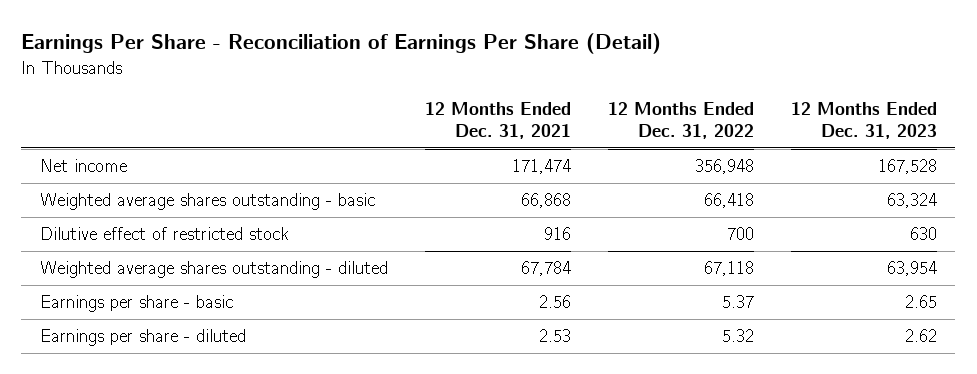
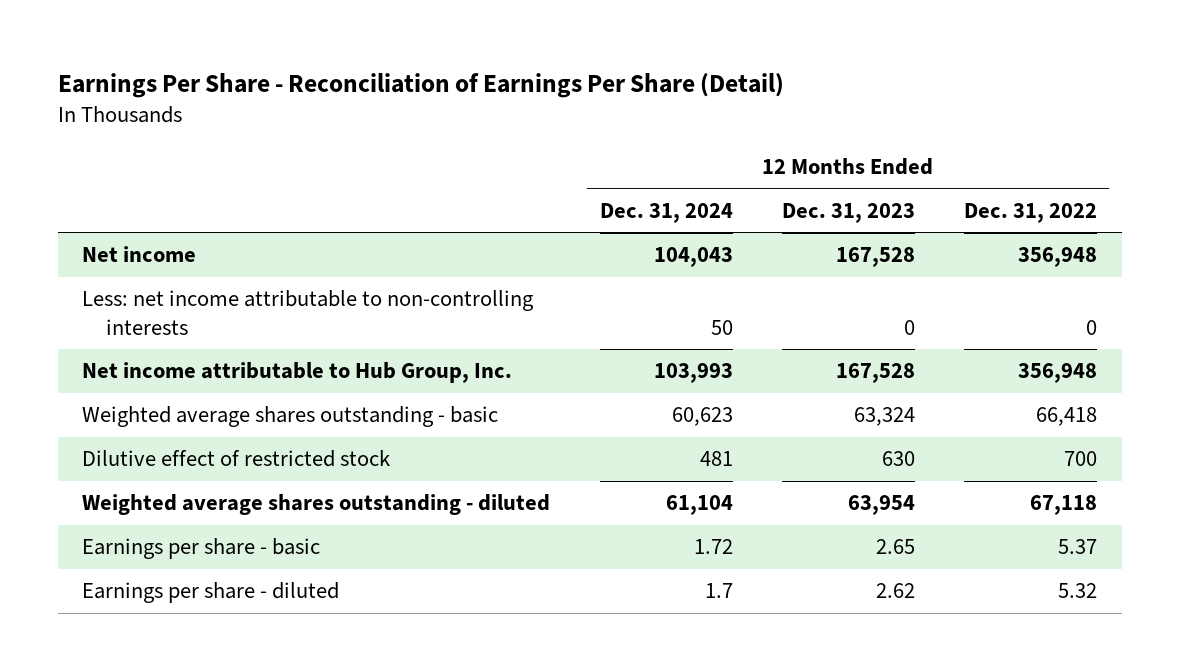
- | 12 Months Ended Dec. 31, 2021 | 12 Months Ended Dec. 31, 2022 | 12 Months Ended Dec. 31, 2023
+ | 12 Months Ended Dec. 31, 2024 | 12 Months Ended Dec. 31, 2023 | 12 Months Ended Dec. 31, 2022
+ Less: net income attributable to non-controlling interests | 50 | 0 | 0
+ Net income attributable to Hub Group, Inc. | 103,993 | 167,528 | 356,948

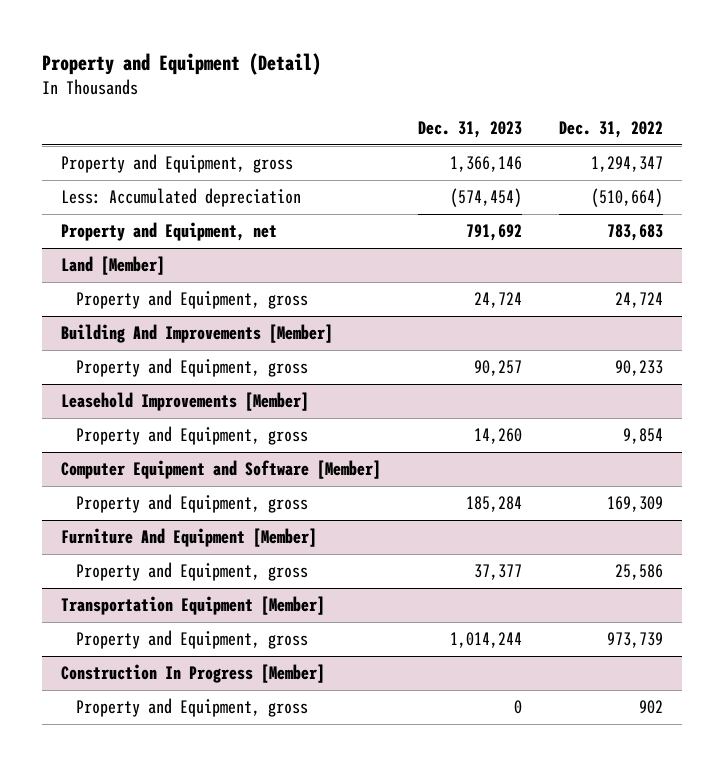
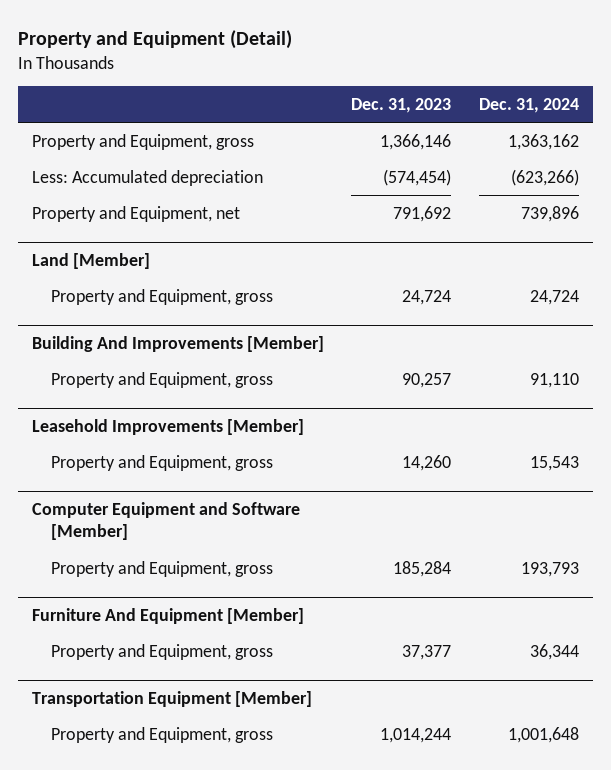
- | Dec. 31, 2023 | Dec. 31, 2022
+ | Dec. 31, 2023 | Dec. 31, 2024
- Construction In Progress [Member]
- Property and Equipment, gross | 0 | 902

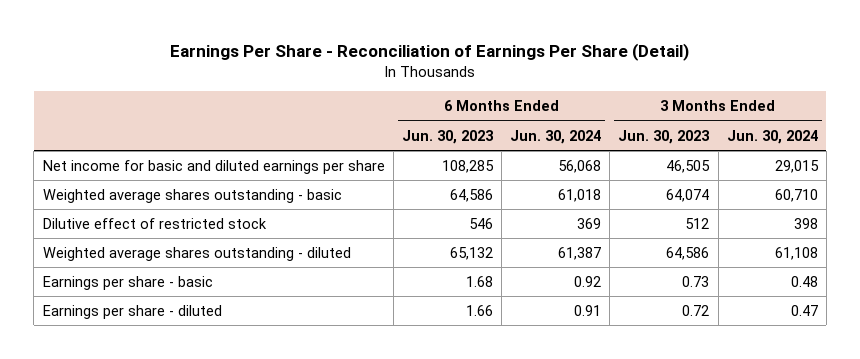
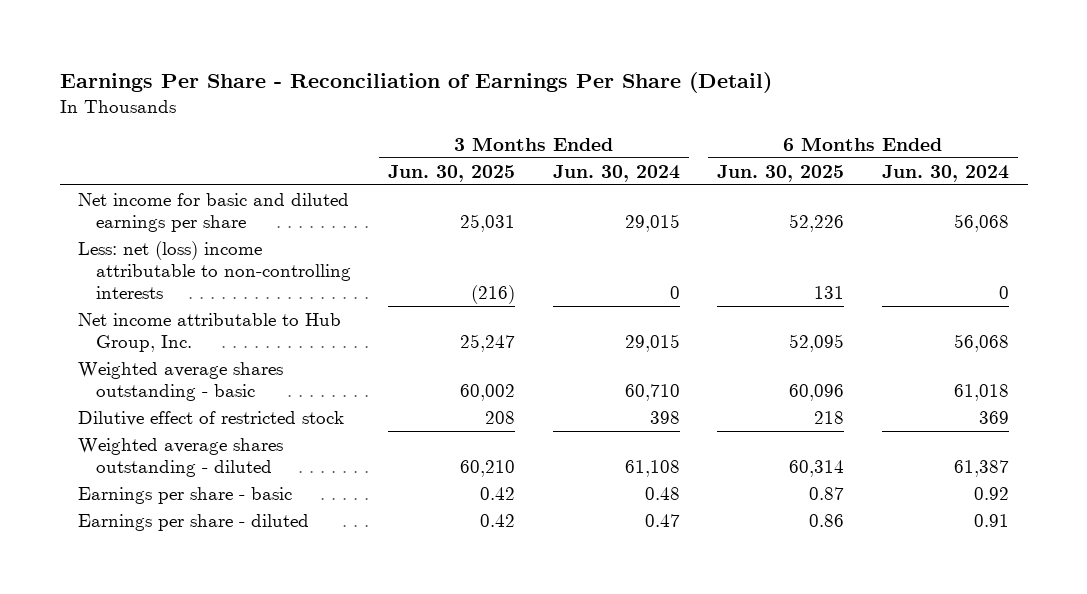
- | 6 Months Ended Jun. 30, 2023 | 6 Months Ended Jun. 30, 2024 | 3 Months Ended Jun. 30, 2023 | 3 Months Ended Jun. 30, 2024
+ | 3 Months Ended Jun. 30, 2025 | 3 Months Ended Jun. 30, 2024 | 6 Months Ended Jun. 30, 2025 | 6 Months Ended Jun. 30, 2024
+ Less: net (loss) income attributable to non-controlling interests | (216) | 0 | 131 | 0
+ Net income attributable to Hub Group, Inc. | 25,247 | 29,015 | 52,095 | 56,068

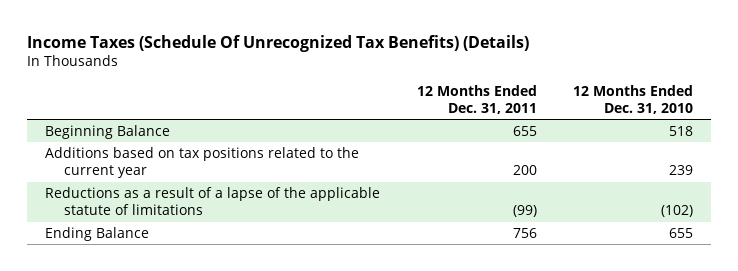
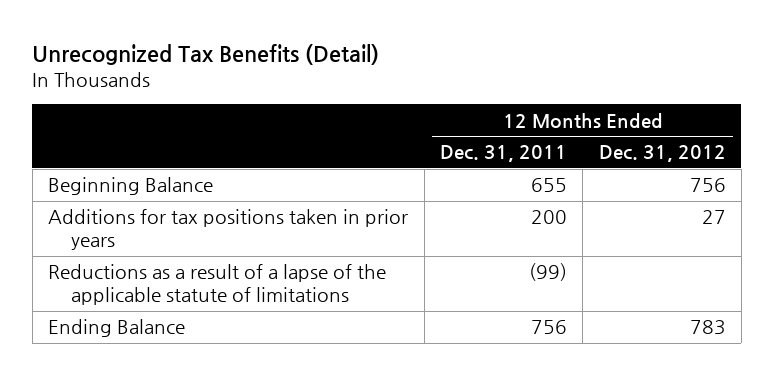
- Income Taxes (Schedule Of Unrecognized Tax Benefits) (Details)
+ Unrecognized Tax Benefits (Detail)
- | 12 Months Ended Dec. 31, 2011 | 12 Months Ended Dec. 31, 2010
+ | 12 Months Ended Dec. 31, 2011 | 12 Months Ended Dec. 31, 2012
- Additions based on tax positions related to the current year | 200 | 239
+ Additions for tax positions taken in prior years | 200 | 27

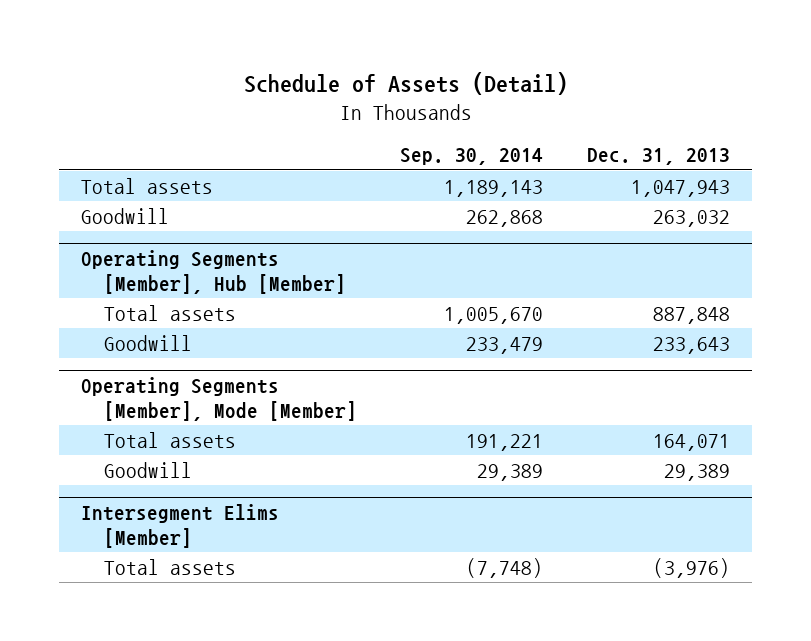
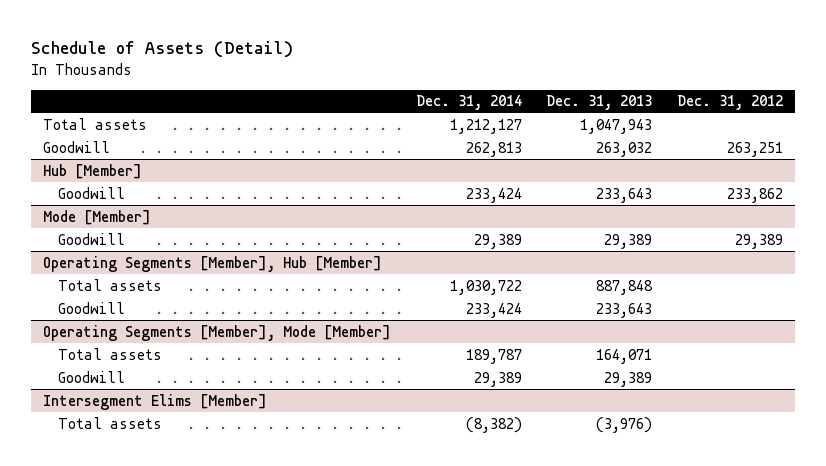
- | Sep. 30, 2014 | Dec. 31, 2013
+ | Dec. 31, 2014 | Dec. 31, 2013 | Dec. 31, 2012
+ Hub [Member]
+ Goodwill | 233,424 | 233,643 | 233,862
+ Mode [Member]
+ Goodwill | 29,389 | 29,389 | 29,389

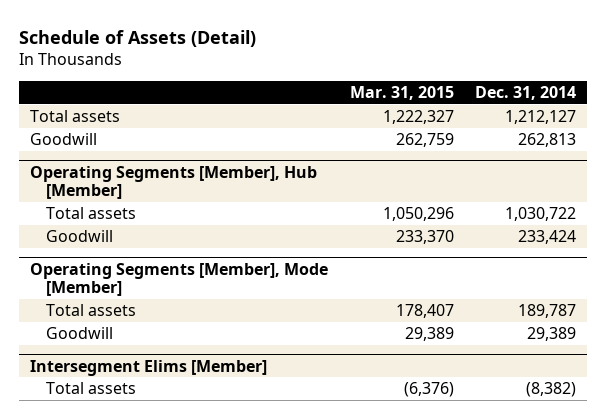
- | Dec. 31, 2014 | Dec. 31, 2013 | Dec. 31, 2012
+ | Mar. 31, 2015 | Dec. 31, 2014
- Hub [Member]
- Goodwill | 233,424 | 233,643 | 233,862
- Mode [Member]
- Goodwill | 29,389 | 29,389 | 29,389

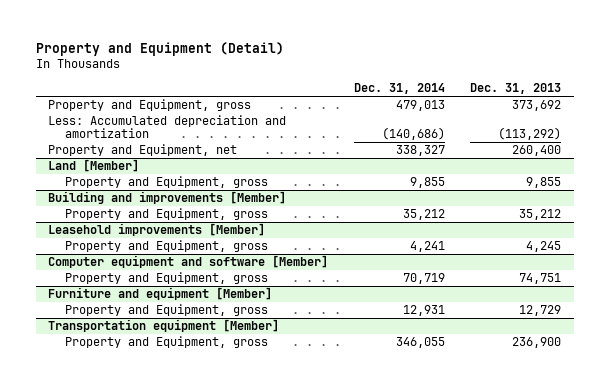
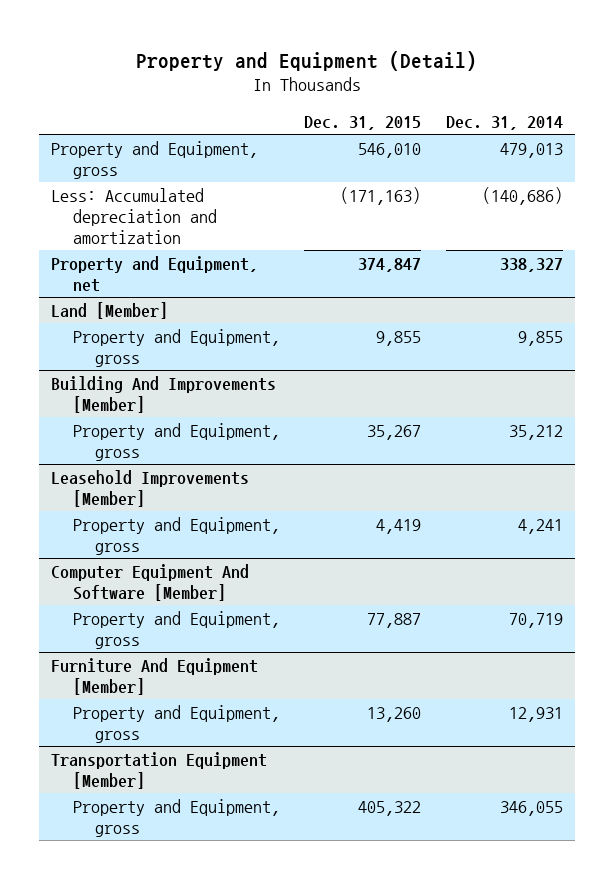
- | Dec. 31, 2014 | Dec. 31, 2013
+ | Dec. 31, 2015 | Dec. 31, 2014
- Building and improvements [Member]
+ Building And Improvements [Member]
- Leasehold improvements [Member]
+ Leasehold Improvements [Member]
- Computer equipment and software [Member]
+ Computer Equipment And Software [Member]
- Furniture and equipment [Member]
+ Furniture And Equipment [Member]
- Transportation equipment [Member]
+ Transportation Equipment [Member]

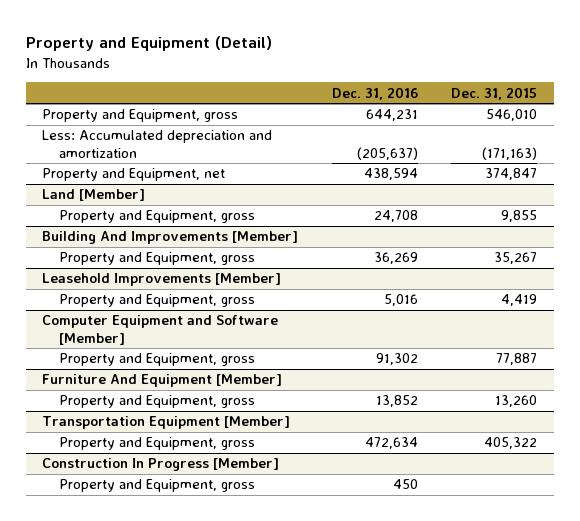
- | Dec. 31, 2015 | Dec. 31, 2014
+ | Dec. 31, 2016 | Dec. 31, 2015
- Computer Equipment And Software [Member]
+ Computer Equipment and Software [Member]
+ Construction In Progress [Member]
+ Property and Equipment, gross | 450 |

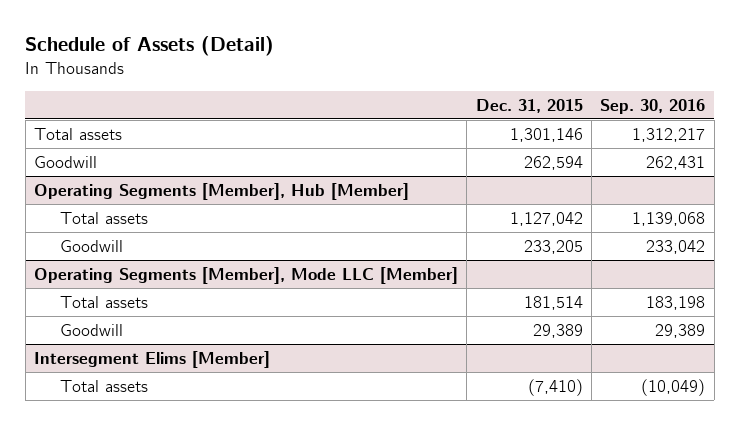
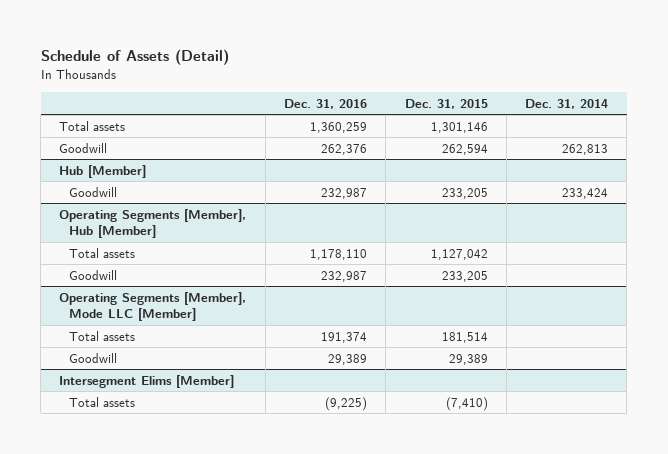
- | Dec. 31, 2015 | Sep. 30, 2016
+ | Dec. 31, 2016 | Dec. 31, 2015 | Dec. 31, 2014
+ Hub [Member]
+ Goodwill | 232,987 | 233,205 | 233,424

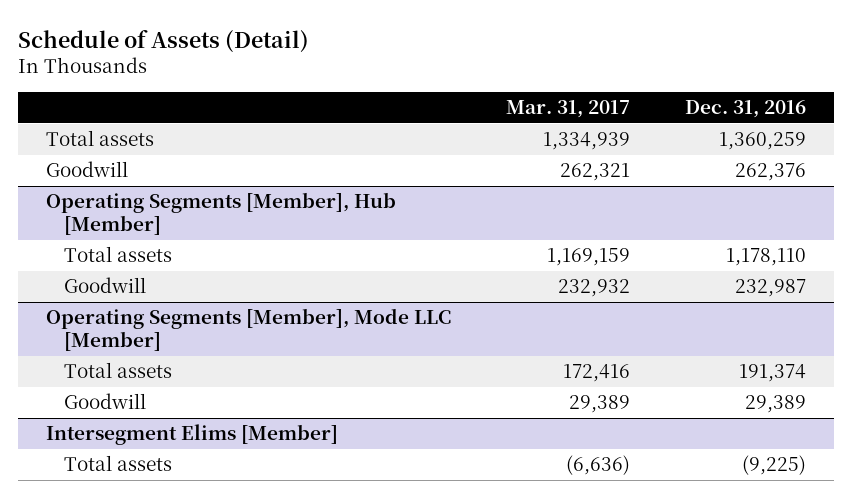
- | Dec. 31, 2016 | Dec. 31, 2015 | Dec. 31, 2014
+ | Mar. 31, 2017 | Dec. 31, 2016
- Hub [Member]
- Goodwill | 232,987 | 233,205 | 233,424

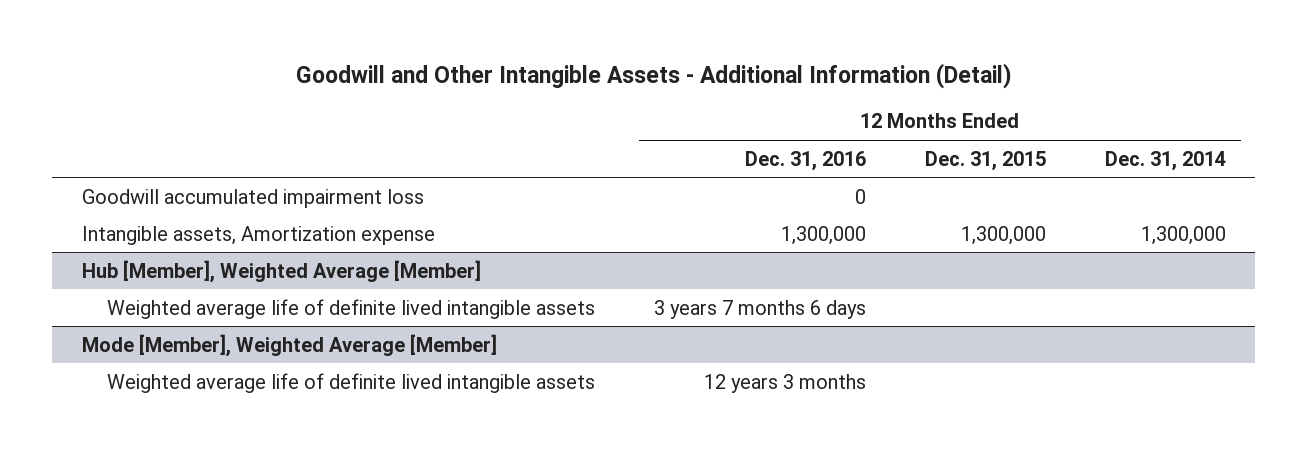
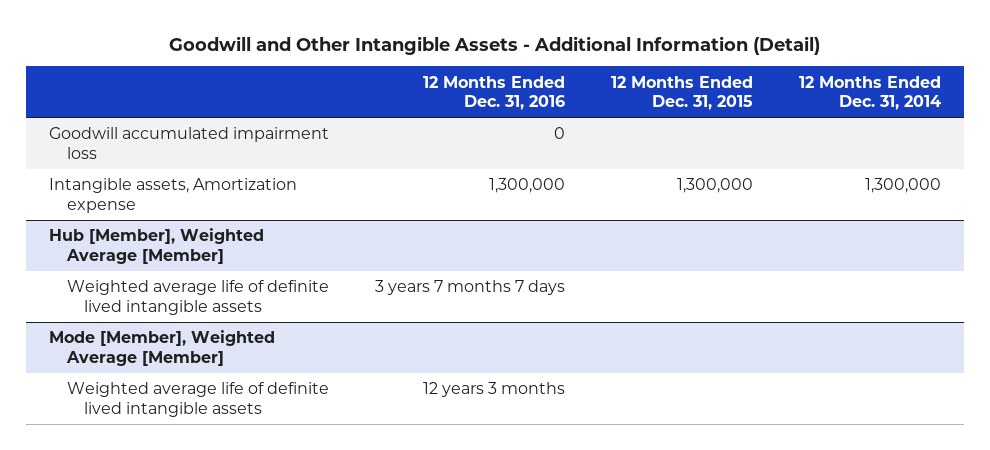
@ Hub [Member], Weighted Average [Member]
- Weighted average life of definite lived intangible assets | 3 years 7 months 6 days | |
+ Weighted average life of definite lived intangible assets | 3 years 7 months 7 days | |

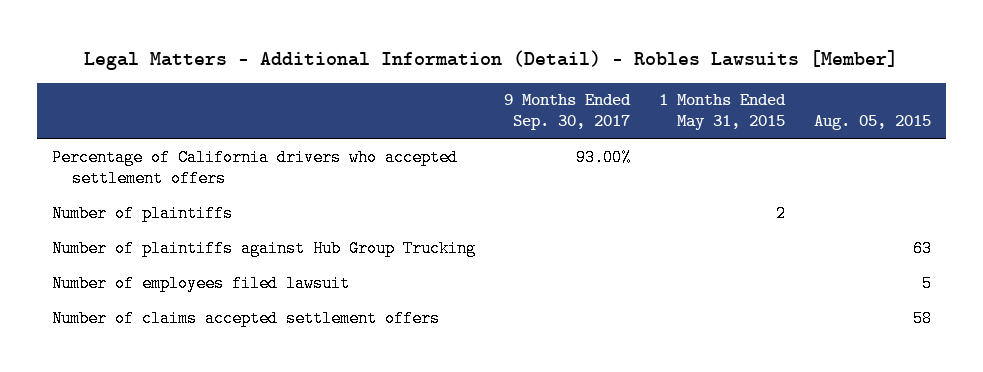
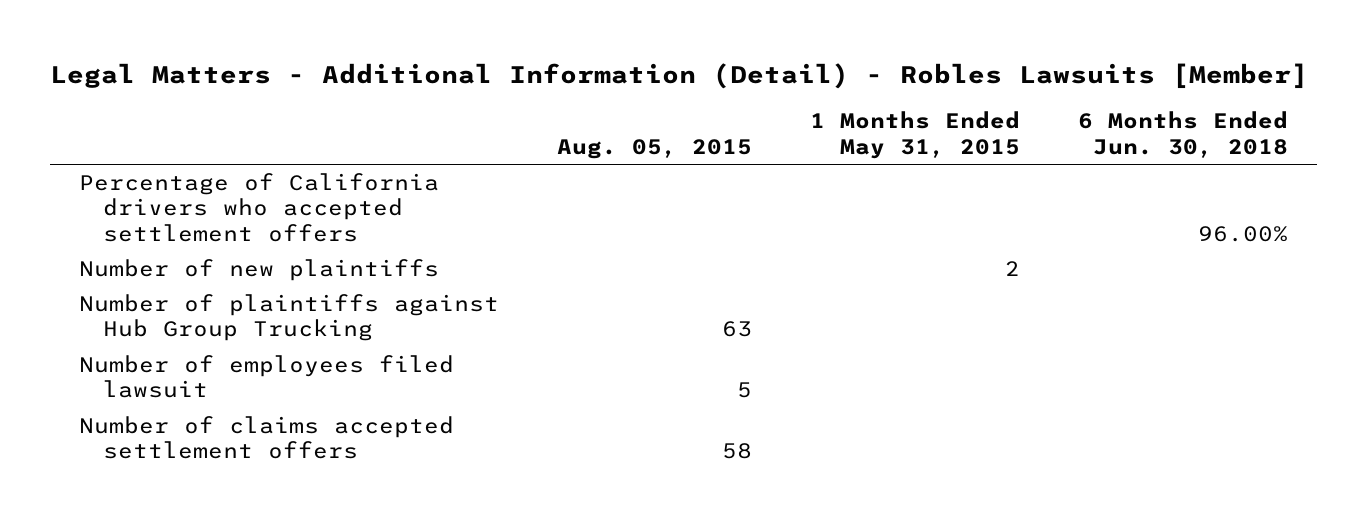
- | 9 Months Ended Sep. 30, 2017 | 1 Months Ended May 31, 2015 | Aug. 05, 2015
+ | Aug. 05, 2015 | 1 Months Ended May 31, 2015 | 6 Months Ended Jun. 30, 2018
- Number of plaintiffs | | 2 |
+ Number of new plaintiffs | | 2 |

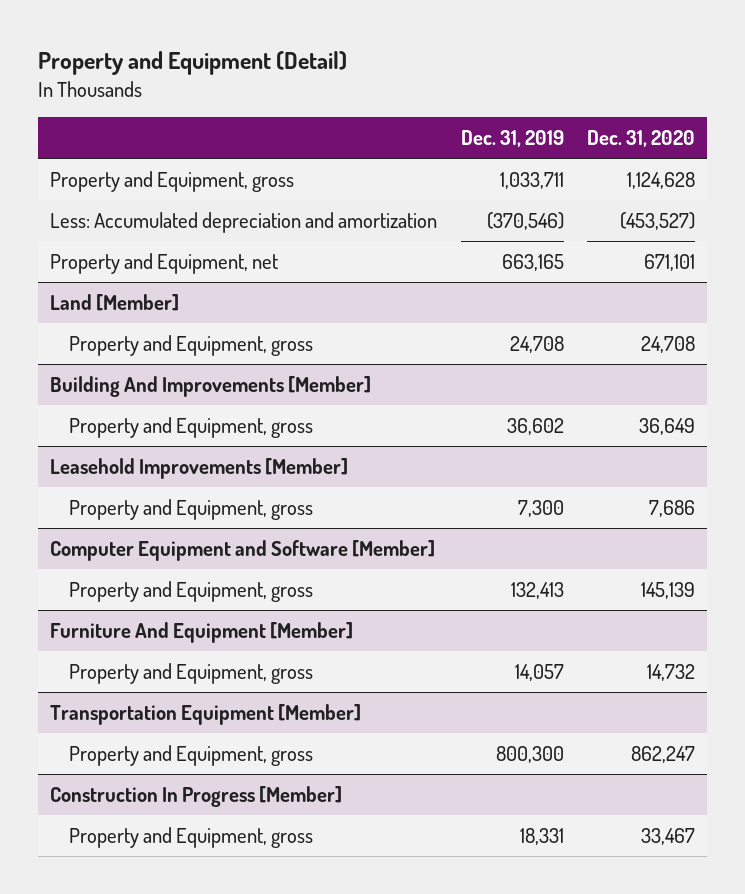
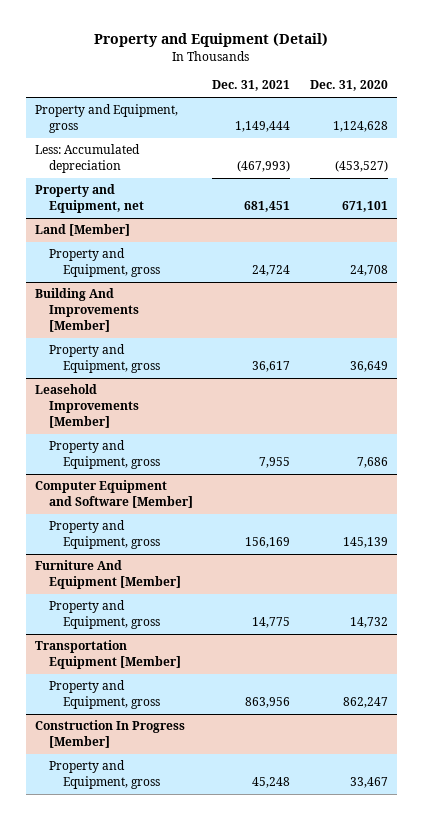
- | Dec. 31, 2019 | Dec. 31, 2020
+ | Dec. 31, 2021 | Dec. 31, 2020
- Less: Accumulated depreciation and amortization | (370,546) | (453,527)
+ Less: Accumulated depreciation | (467,993) | (453,527)

